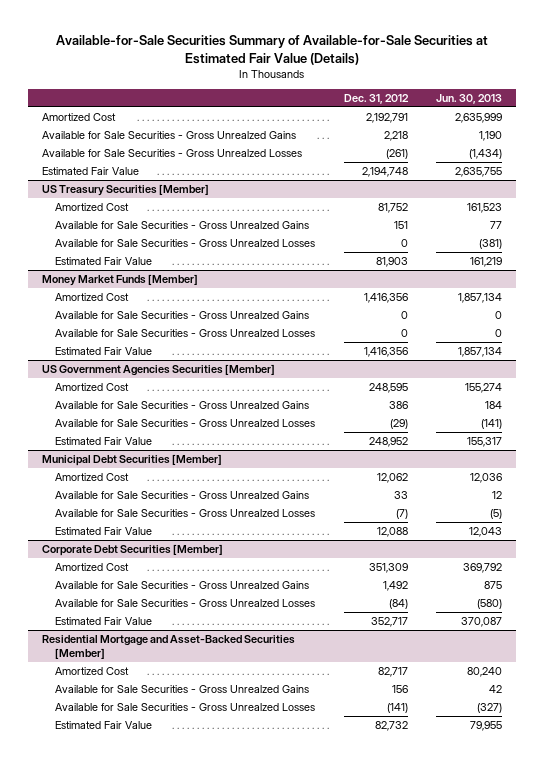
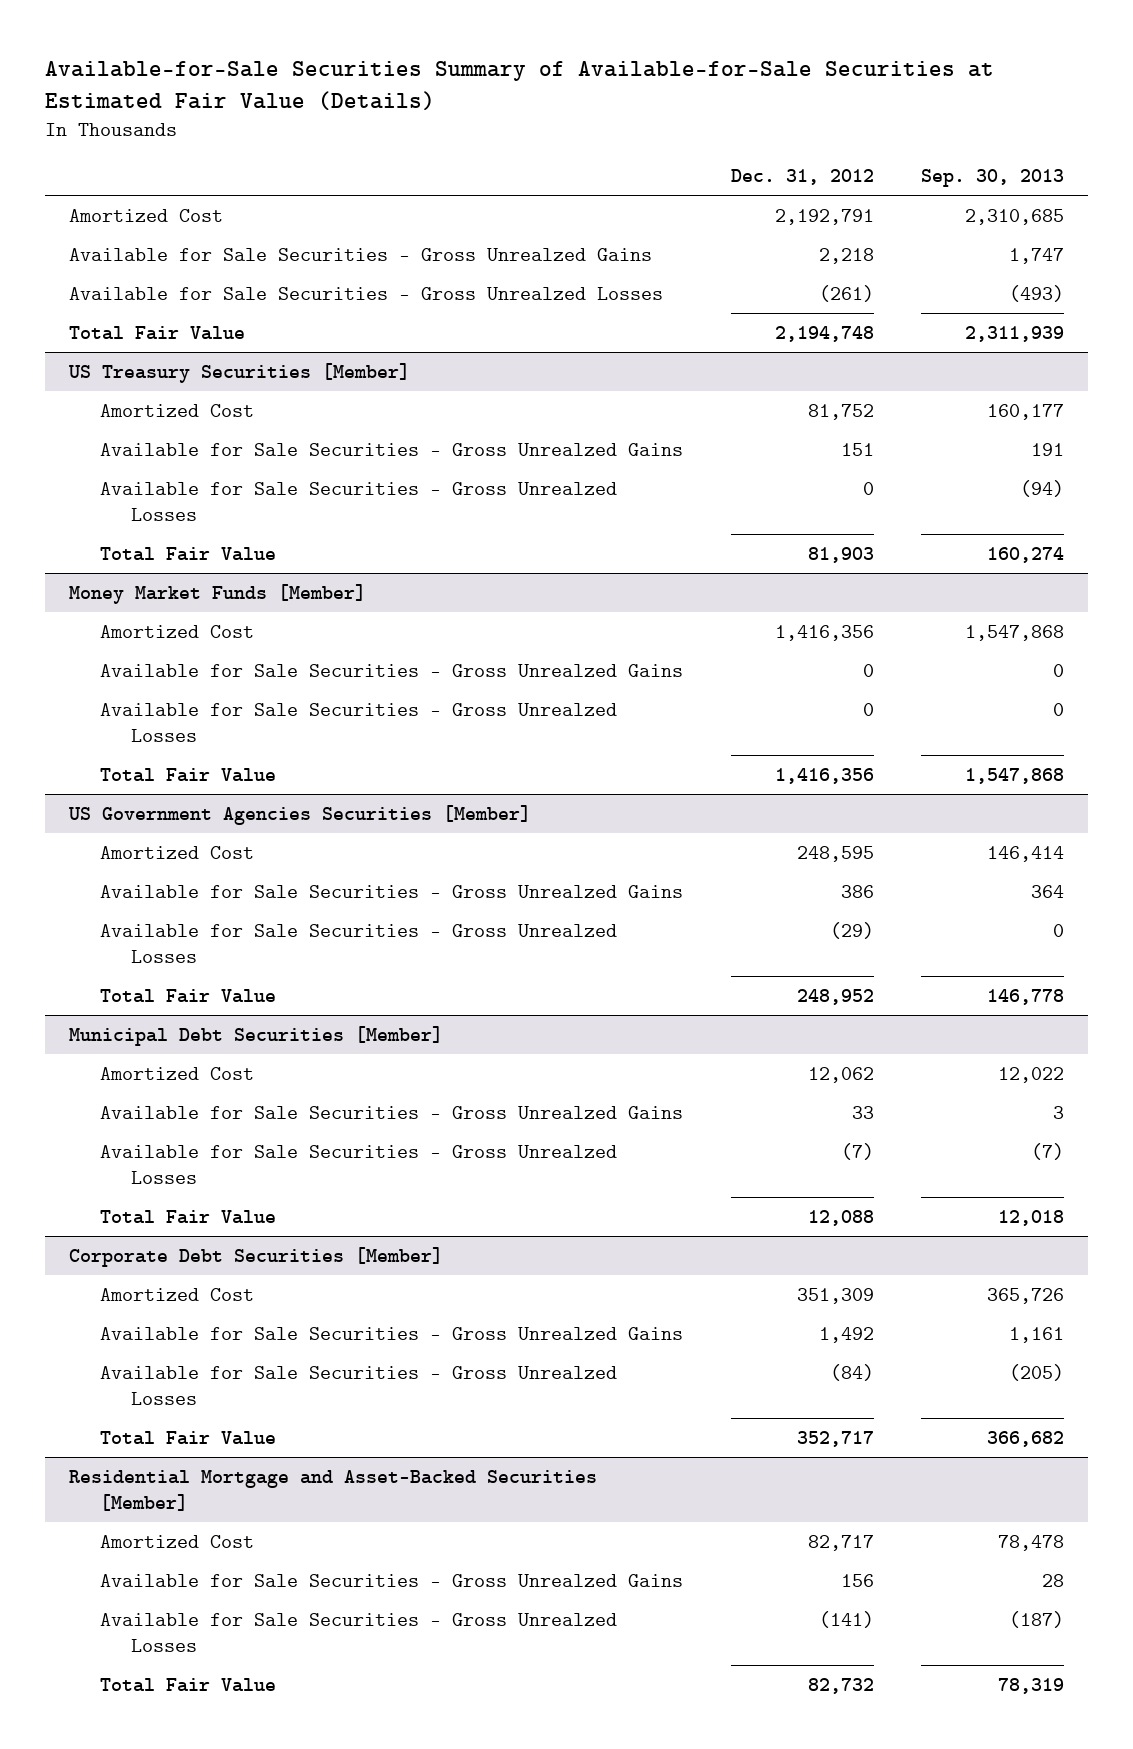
- | Dec. 31, 2012 | Jun. 30, 2013
+ | Dec. 31, 2012 | Sep. 30, 2013
- Estimated Fair Value | 2,194,748 | 2,635,755
+ Total Fair Value | 2,194,748 | 2,311,939
@ US Treasury Securities [Member]
- Estimated Fair Value | 81,903 | 161,219
+ Total Fair Value | 81,903 | 160,274
@ Money Market Funds [Member]
- Estimated Fair Value | 1,416,356 | 1,857,134
+ Total Fair Value | 1,416,356 | 1,547,868
@ US Government Agencies Securities [Member]
- Estimated Fair Value | 248,952 | 155,317
+ Total Fair Value | 248,952 | 146,778
@ Municipal Debt Securities [Member]
- Estimated Fair Value | 12,088 | 12,043
+ Total Fair Value | 12,088 | 12,018
@ Corporate Debt Securities [Member]
- Estimated Fair Value | 352,717 | 370,087
+ Total Fair Value | 352,717 | 366,682
@ Residential Mortgage and Asset-Backed Securities [Member]
- Estimated Fair Value | 82,732 | 79,955
+ Total Fair Value | 82,732 | 78,319

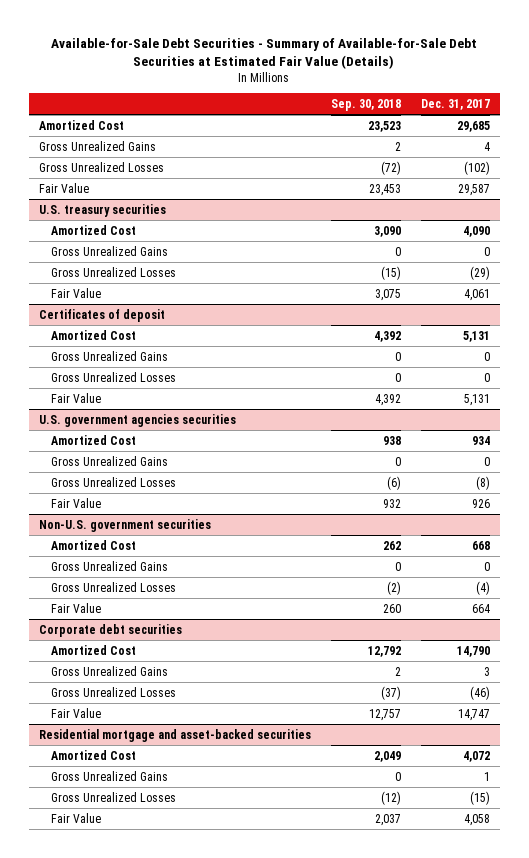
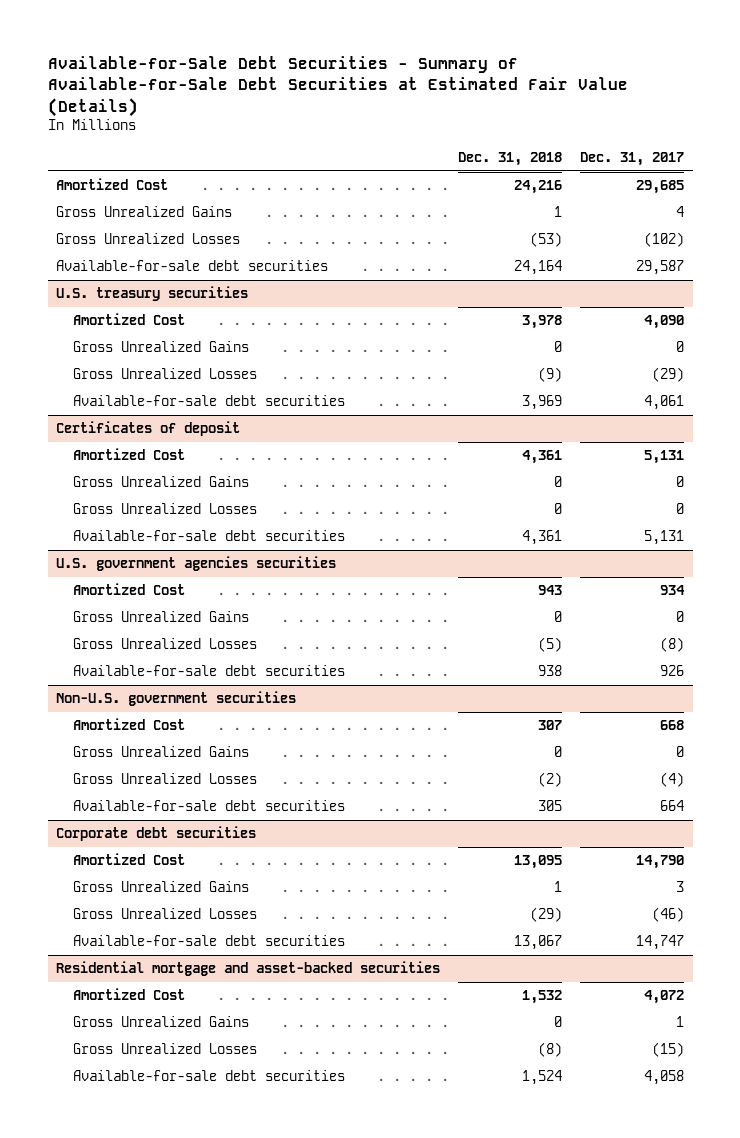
- | Sep. 30, 2018 | Dec. 31, 2017
+ | Dec. 31, 2018 | Dec. 31, 2017
- Fair Value | 23,453 | 29,587
+ Available-for-sale debt securities | 24,164 | 29,587
@ U.S. treasury securities
- Fair Value | 3,075 | 4,061
+ Available-for-sale debt securities | 3,969 | 4,061
@ Certificates of deposit
- Fair Value | 4,392 | 5,131
+ Available-for-sale debt securities | 4,361 | 5,131
@ U.S. government agencies securities
- Fair Value | 932 | 926
+ Available-for-sale debt securities | 938 | 926
@ Non-U.S. government securities
- Fair Value | 260 | 664
+ Available-for-sale debt securities | 305 | 664
@ Corporate debt securities
- Fair Value | 12,757 | 14,747
+ Available-for-sale debt securities | 13,067 | 14,747
@ Residential mortgage and asset-backed securities
- Fair Value | 2,037 | 4,058
+ Available-for-sale debt securities | 1,524 | 4,058

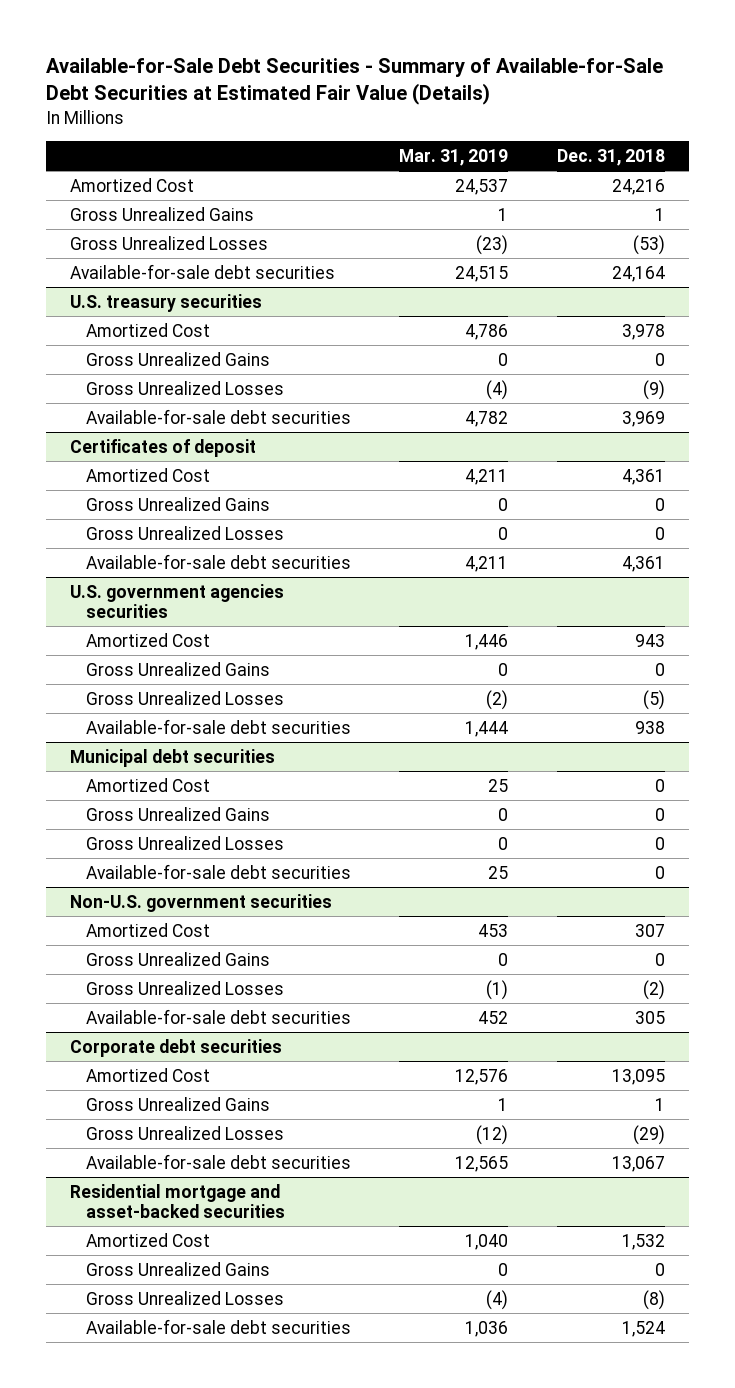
- | Dec. 31, 2018 | Dec. 31, 2017
+ | Mar. 31, 2019 | Dec. 31, 2018
+ Municipal debt securities
+ Amortized Cost | 25 | 0
+ Gross Unrealized Gains | 0 | 0
+ Gross Unrealized Losses | 0 | 0
+ Available-for-sale debt securities | 25 | 0

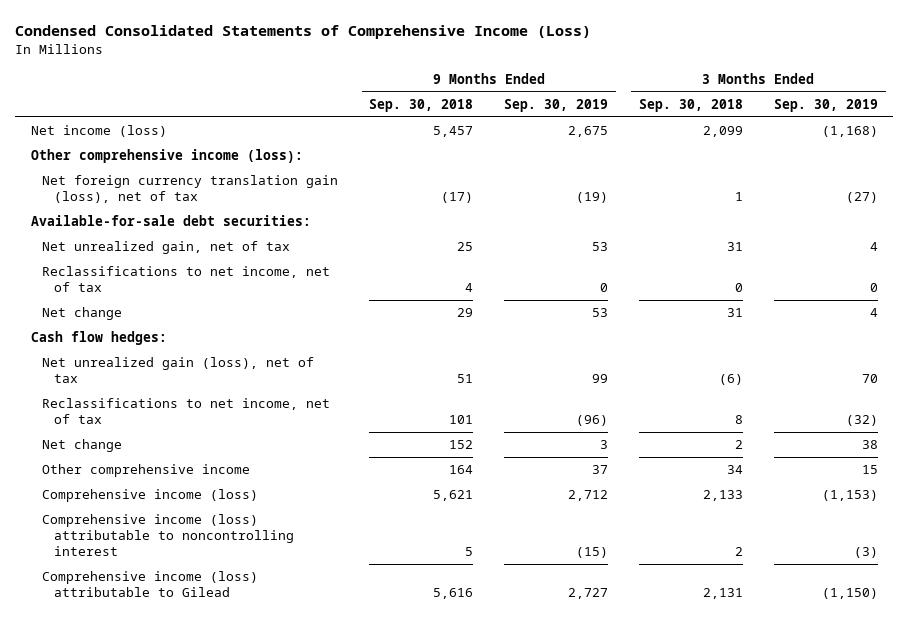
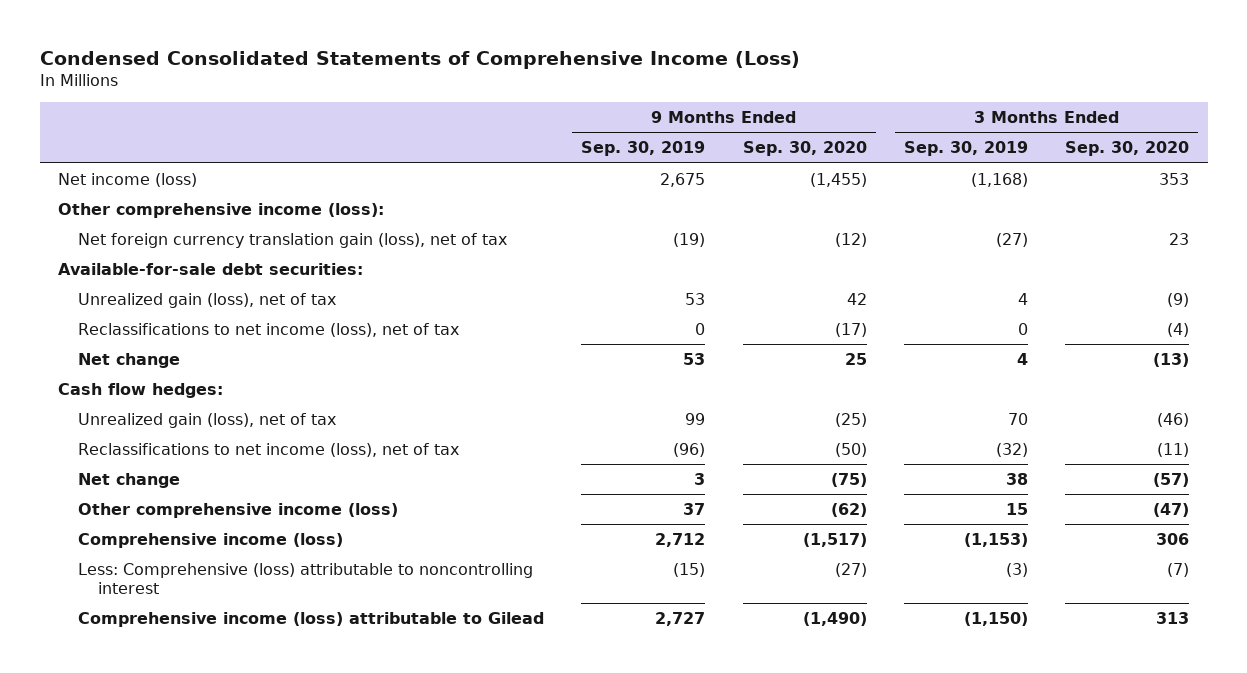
- | 9 Months Ended Sep. 30, 2018 | 9 Months Ended Sep. 30, 2019 | 3 Months Ended Sep. 30, 2018 | 3 Months Ended Sep. 30, 2019
+ | 9 Months Ended Sep. 30, 2019 | 9 Months Ended Sep. 30, 2020 | 3 Months Ended Sep. 30, 2019 | 3 Months Ended Sep. 30, 2020
- Net unrealized gain, net of tax | 25 | 53 | 31 | 4
- Reclassifications to net income, net of tax | 4 | 0 | 0 | 0
+ Unrealized gain (loss), net of tax | 53 | 42 | 4 | (9)
+ Reclassifications to net income (loss), net of tax | 0 | (17) | 0 | (4)
- Net unrealized gain (loss), net of tax | 51 | 99 | (6) | 70
- Reclassifications to net income, net of tax | 101 | (96) | 8 | (32)
+ Unrealized gain (loss), net of tax | 99 | (25) | 70 | (46)
+ Reclassifications to net income (loss), net of tax | (96) | (50) | (32) | (11)
- Other comprehensive income | 164 | 37 | 34 | 15
+ Other comprehensive income (loss) | 37 | (62) | 15 | (47)
- Comprehensive income (loss) attributable to noncontrolling interest | 5 | (15) | 2 | (3)
+ Less: Comprehensive (loss) attributable to noncontrolling interest | (15) | (27) | (3) | (7)

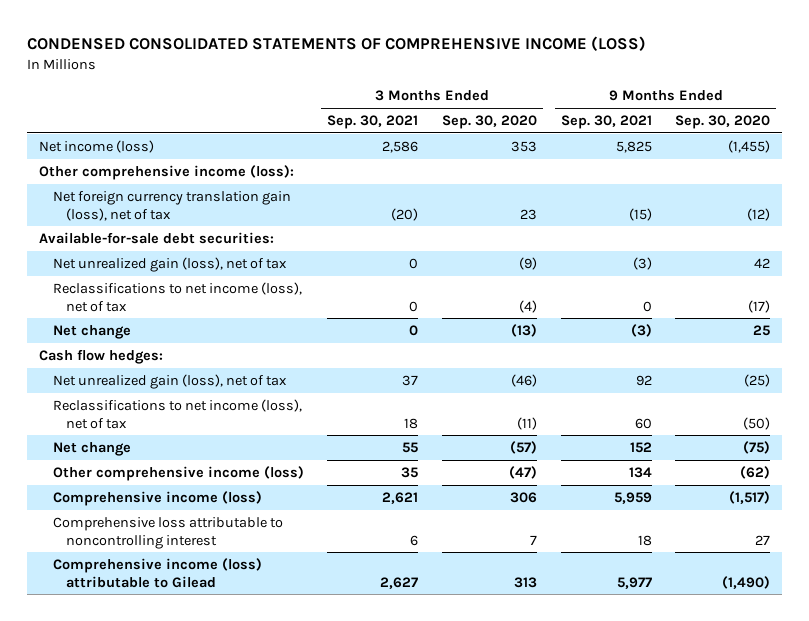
- Condensed Consolidated Statements of Comprehensive Income (Loss)
+ CONDENSED CONSOLIDATED STATEMENTS OF COMPREHENSIVE INCOME (LOSS)
- | 9 Months Ended Sep. 30, 2019 | 9 Months Ended Sep. 30, 2020 | 3 Months Ended Sep. 30, 2019 | 3 Months Ended Sep. 30, 2020
+ | 3 Months Ended Sep. 30, 2021 | 3 Months Ended Sep. 30, 2020 | 9 Months Ended Sep. 30, 2021 | 9 Months Ended Sep. 30, 2020
- Unrealized gain (loss), net of tax | 53 | 42 | 4 | (9)
+ Net unrealized gain (loss), net of tax | 0 | (9) | (3) | 42
- Unrealized gain (loss), net of tax | 99 | (25) | 70 | (46)
+ Net unrealized gain (loss), net of tax | 37 | (46) | 92 | (25)
- Less: Comprehensive (loss) attributable to noncontrolling interest | (15) | (27) | (3) | (7)
+ Comprehensive loss attributable to noncontrolling interest | 6 | 7 | 18 | 27

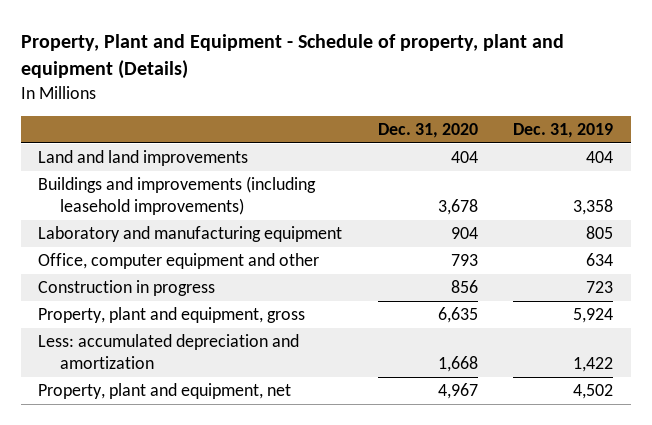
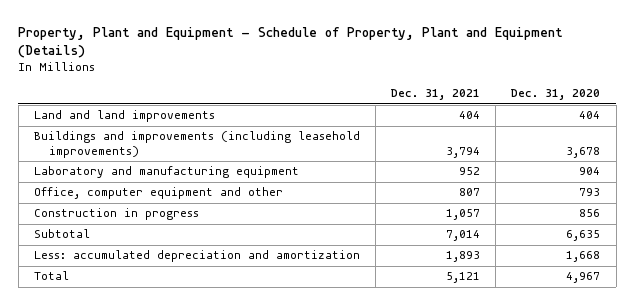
- Property, Plant and Equipment - Schedule of property, plant and equipment (Details)
+ Property, Plant and Equipment - Schedule of Property, Plant and Equipment (Details)
- | Dec. 31, 2020 | Dec. 31, 2019
+ | Dec. 31, 2021 | Dec. 31, 2020
- Property, plant and equipment, gross | 6,635 | 5,924
+ Subtotal | 7,014 | 6,635
- Property, plant and equipment, net | 4,967 | 4,502
+ Total | 5,121 | 4,967

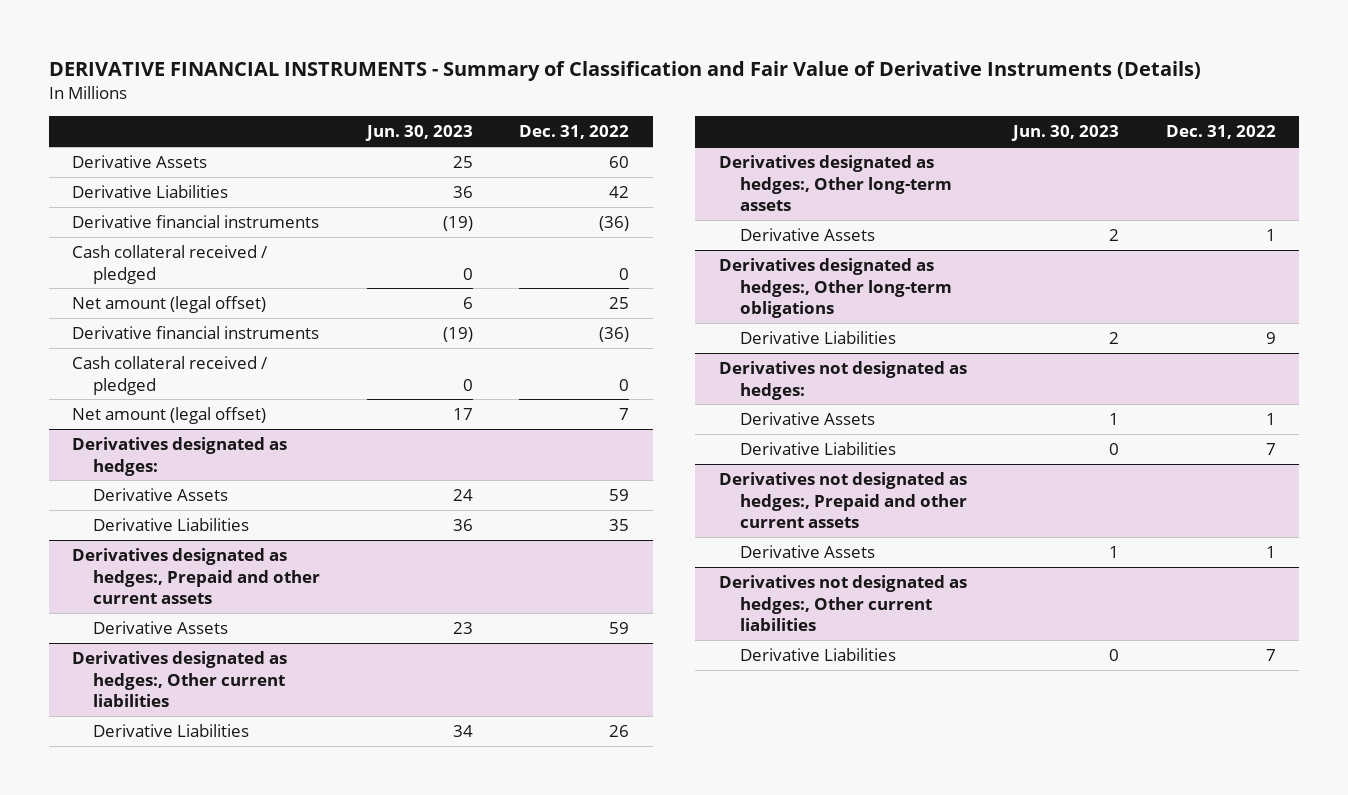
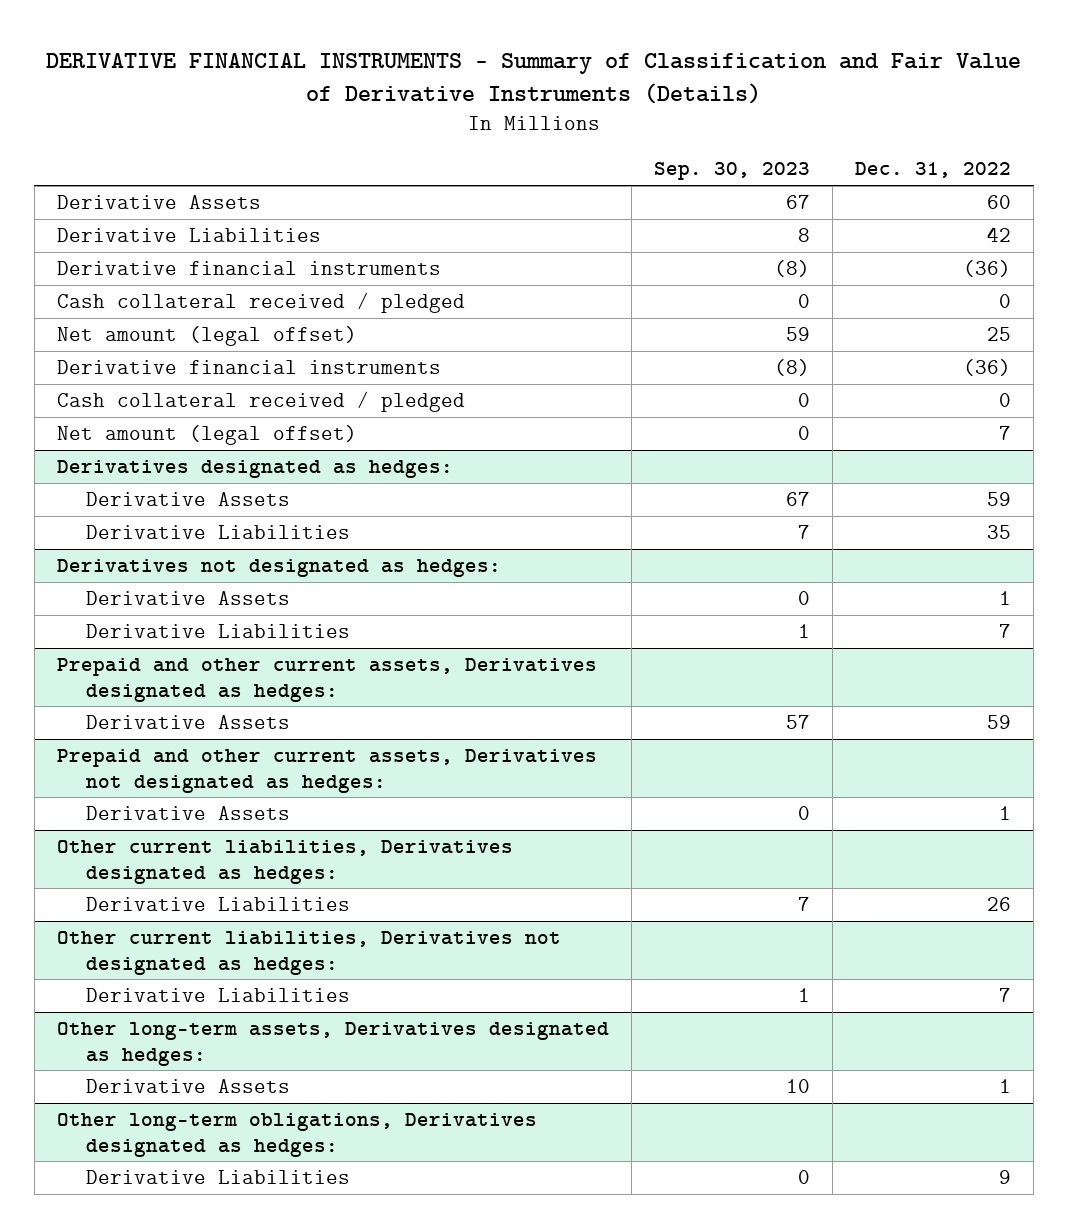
- | Jun. 30, 2023 | Dec. 31, 2022
+ | Sep. 30, 2023 | Dec. 31, 2022
- Derivatives designated as hedges:, Prepaid and other current assets
- Derivative Assets | 23 | 59
- Derivatives designated as hedges:, Other current liabilities
- Derivative Liabilities | 34 | 26
- Derivatives designated as hedges:, Other long-term assets
- Derivative Assets | 2 | 1
- Derivatives designated as hedges:, Other long-term obligations
- Derivative Liabilities | 2 | 9
- Derivatives not designated as hedges:, Prepaid and other current assets
+ Prepaid and other current assets, Derivatives designated as hedges:
+ Derivative Assets | 57 | 59
+ Prepaid and other current assets, Derivatives not designated as hedges:
- Derivatives not designated as hedges:, Other current liabilities
+ Other current liabilities, Derivatives designated as hedges:
+ Derivative Liabilities | 7 | 26
+ Other current liabilities, Derivatives not designated as hedges:
+ Other long-term assets, Derivatives designated as hedges:
+ Derivative Assets | 10 | 1
+ Other long-term obligations, Derivatives designated as hedges:
+ Derivative Liabilities | 0 | 9

